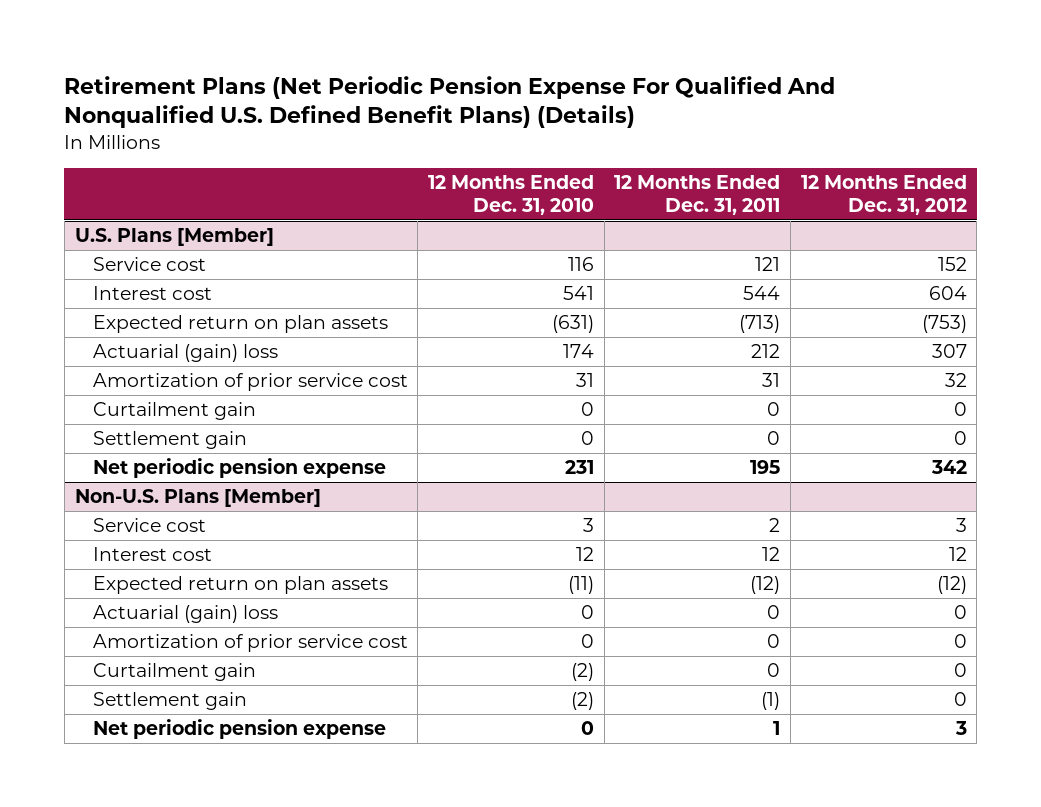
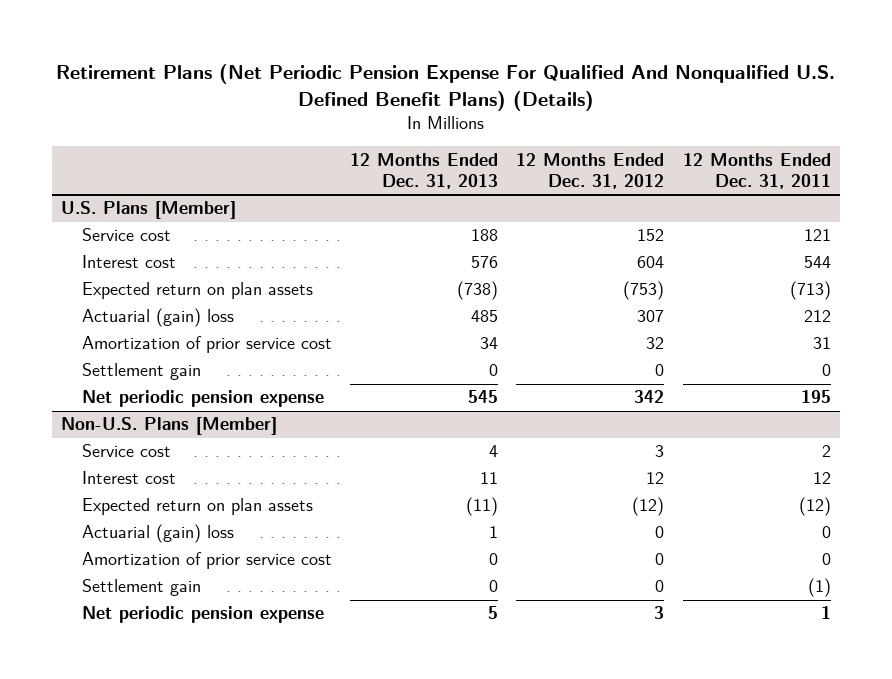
- | 12 Months Ended Dec. 31, 2010 | 12 Months Ended Dec. 31, 2011 | 12 Months Ended Dec. 31, 2012
+ | 12 Months Ended Dec. 31, 2013 | 12 Months Ended Dec. 31, 2012 | 12 Months Ended Dec. 31, 2011
@ U.S. Plans [Member]
- Curtailment gain | 0 | 0 | 0
@ Non-U.S. Plans [Member]
- Curtailment gain | (2) | 0 | 0

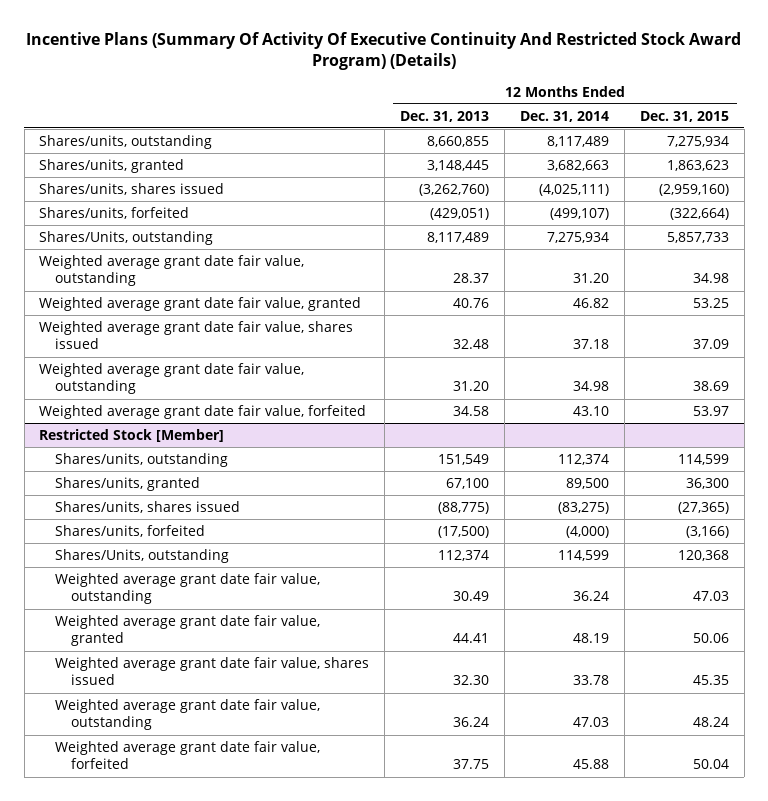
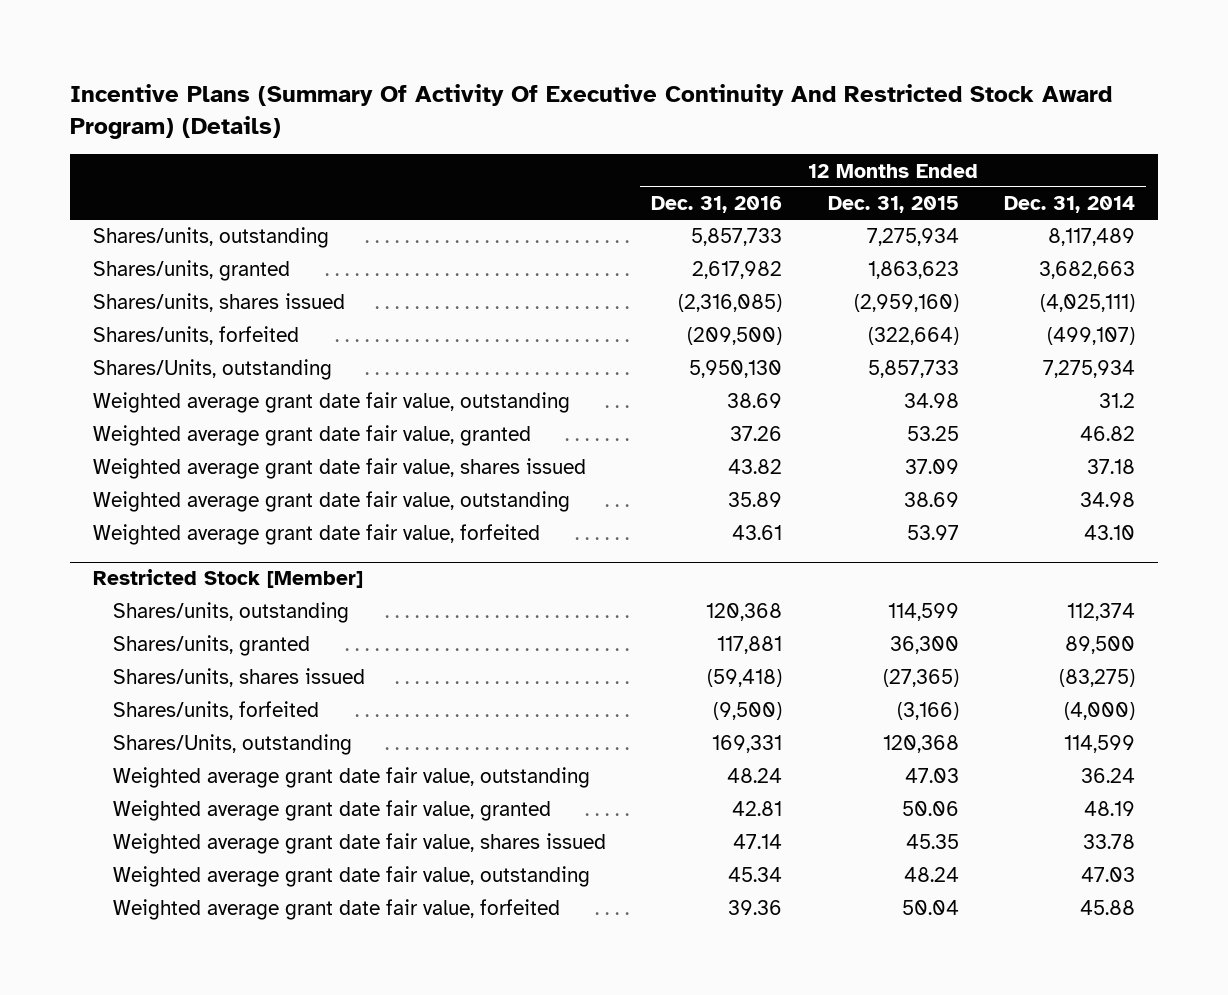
- | 12 Months Ended Dec. 31, 2013 | 12 Months Ended Dec. 31, 2014 | 12 Months Ended Dec. 31, 2015
+ | 12 Months Ended Dec. 31, 2016 | 12 Months Ended Dec. 31, 2015 | 12 Months Ended Dec. 31, 2014
- Weighted average grant date fair value, outstanding | 28.37 | 31.20 | 34.98
+ Weighted average grant date fair value, outstanding | 38.69 | 34.98 | 31.2

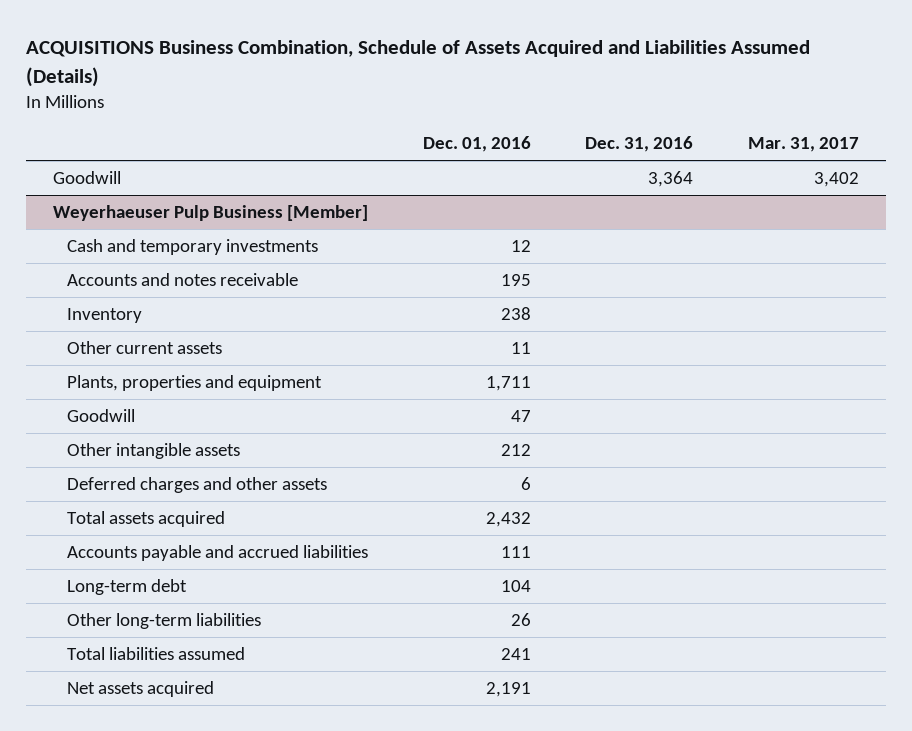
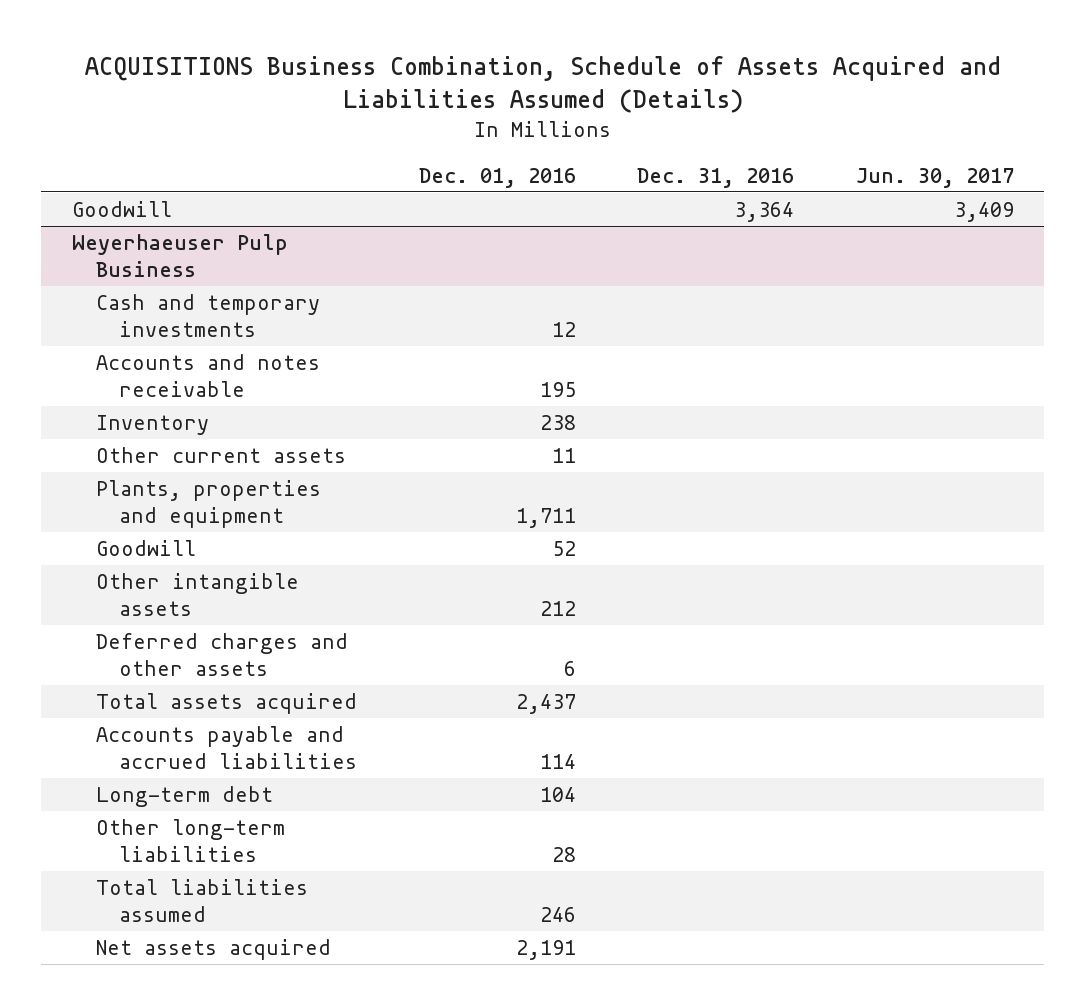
- | Dec. 01, 2016 | Dec. 31, 2016 | Mar. 31, 2017
+ | Dec. 01, 2016 | Dec. 31, 2016 | Jun. 30, 2017
- Weyerhaeuser Pulp Business [Member]
+ Weyerhaeuser Pulp Business
- Goodwill | 47 | |
+ Goodwill | 52 | |
- Total assets acquired | 2,432 | |
- Accounts payable and accrued liabilities | 111 | |
+ Total assets acquired | 2,437 | |
+ Accounts payable and accrued liabilities | 114 | |
- Other long-term liabilities | 26 | |
- Total liabilities assumed | 241 | |
+ Other long-term liabilities | 28 | |
+ Total liabilities assumed | 246 | |

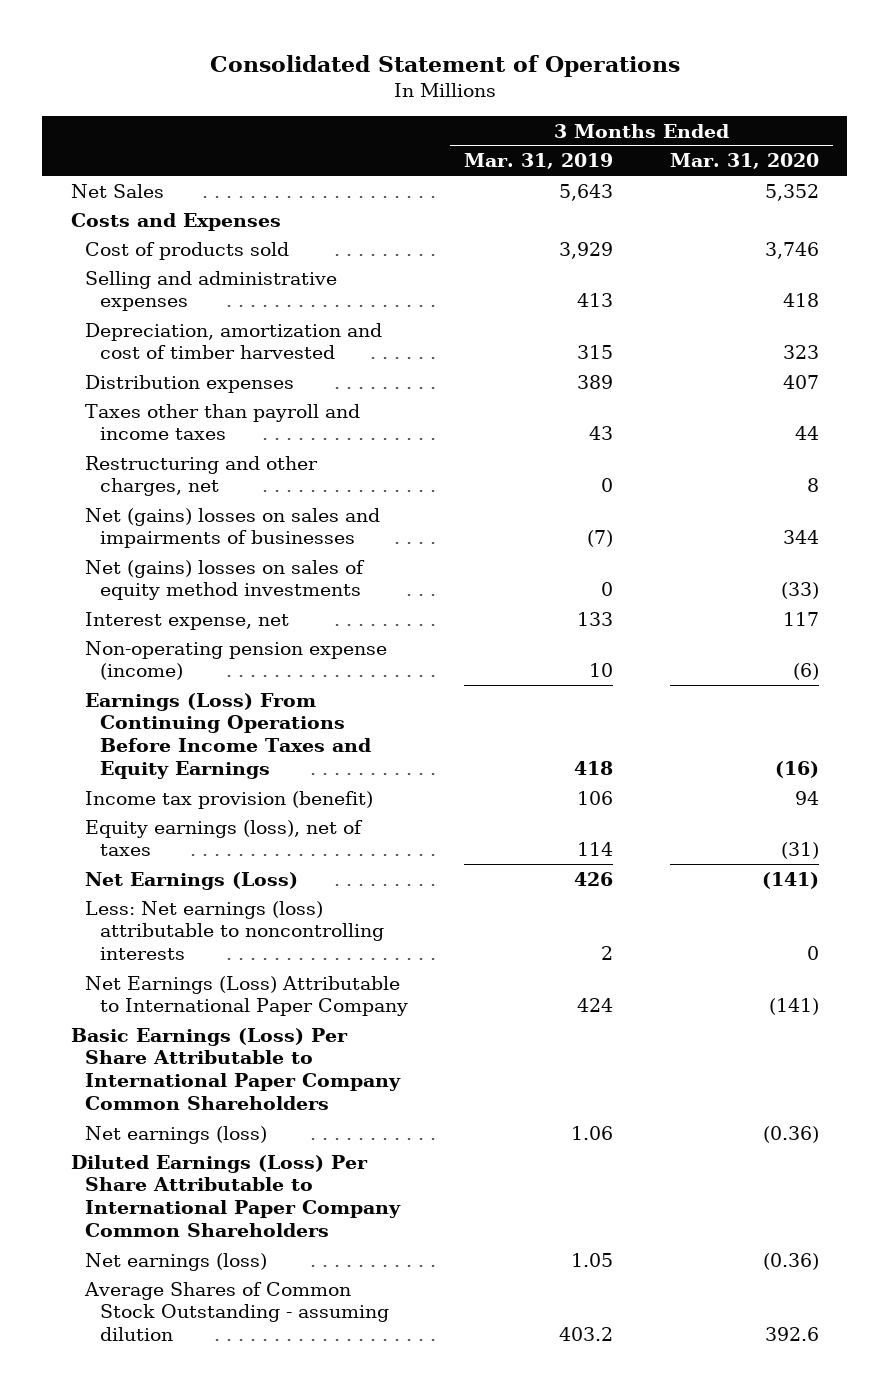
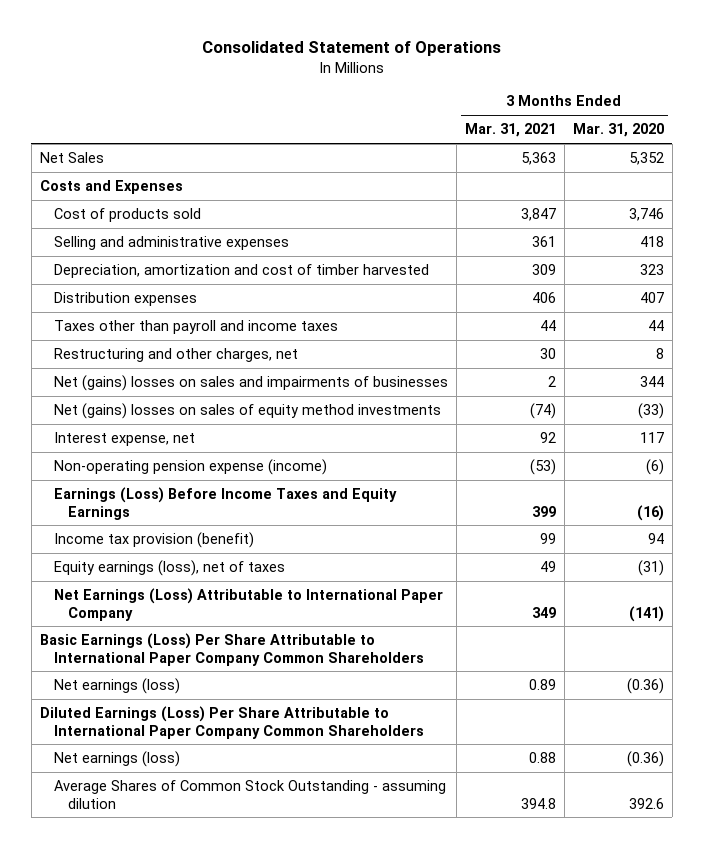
- | 3 Months Ended Mar. 31, 2019 | 3 Months Ended Mar. 31, 2020
+ | 3 Months Ended Mar. 31, 2021 | 3 Months Ended Mar. 31, 2020
- Earnings (Loss) From Continuing Operations Before Income Taxes and Equity Earnings | 418 | (16)
+ Earnings (Loss) Before Income Taxes and Equity Earnings | 399 | (16)
- Net Earnings (Loss) | 426 | (141)
- Less: Net earnings (loss) attributable to noncontrolling interests | 2 | 0

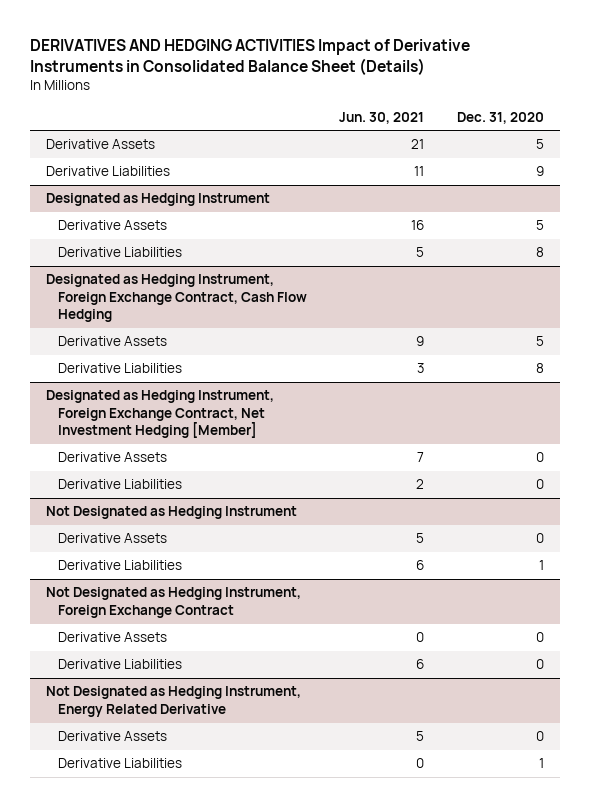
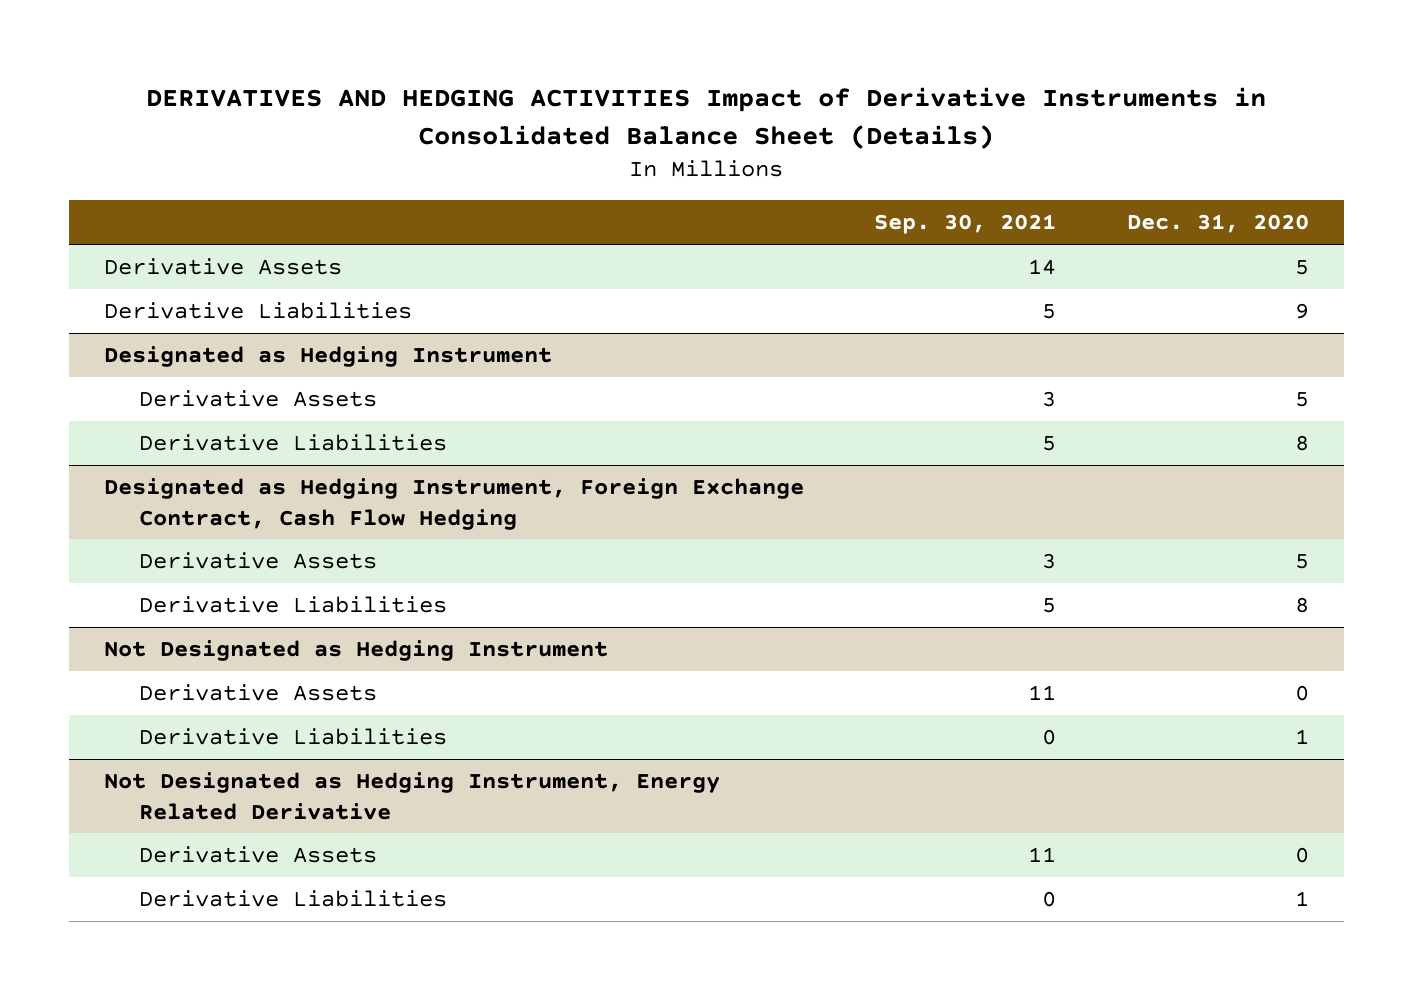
- | Jun. 30, 2021 | Dec. 31, 2020
+ | Sep. 30, 2021 | Dec. 31, 2020
- Designated as Hedging Instrument, Foreign Exchange Contract, Net Investment Hedging [Member]
- Derivative Assets | 7 | 0
- Derivative Liabilities | 2 | 0
- Not Designated as Hedging Instrument, Foreign Exchange Contract
- Derivative Assets | 0 | 0
- Derivative Liabilities | 6 | 0

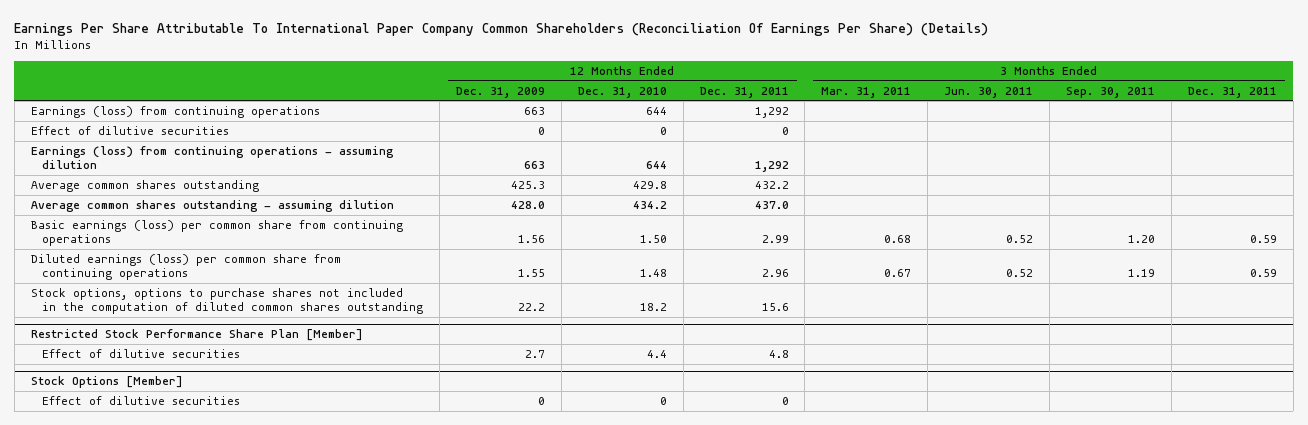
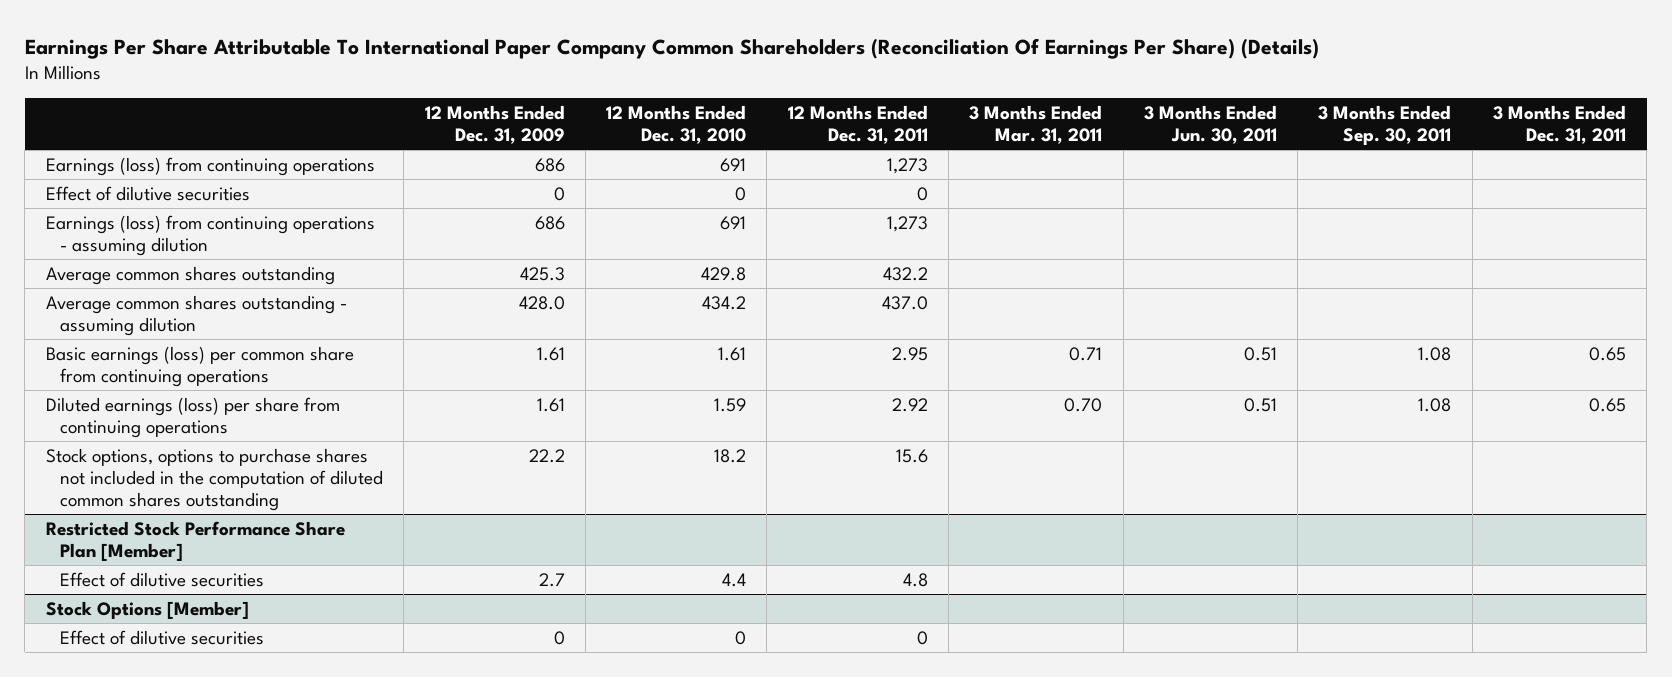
- Earnings (loss) from continuing operations | 663 | 644 | 1,292 | | | |
+ Earnings (loss) from continuing operations | 686 | 691 | 1,273 | | | |
- Earnings (loss) from continuing operations - assuming dilution | 663 | 644 | 1,292 | | | |
+ Earnings (loss) from continuing operations - assuming dilution | 686 | 691 | 1,273 | | | |
- Basic earnings (loss) per common share from continuing operations | 1.56 | 1.50 | 2.99 | 0.68 | 0.52 | 1.20 | 0.59
- Diluted earnings (loss) per common share from continuing operations | 1.55 | 1.48 | 2.96 | 0.67 | 0.52 | 1.19 | 0.59
+ Basic earnings (loss) per common share from continuing operations | 1.61 | 1.61 | 2.95 | 0.71 | 0.51 | 1.08 | 0.65
+ Diluted earnings (loss) per share from continuing operations | 1.61 | 1.59 | 2.92 | 0.70 | 0.51 | 1.08 | 0.65

